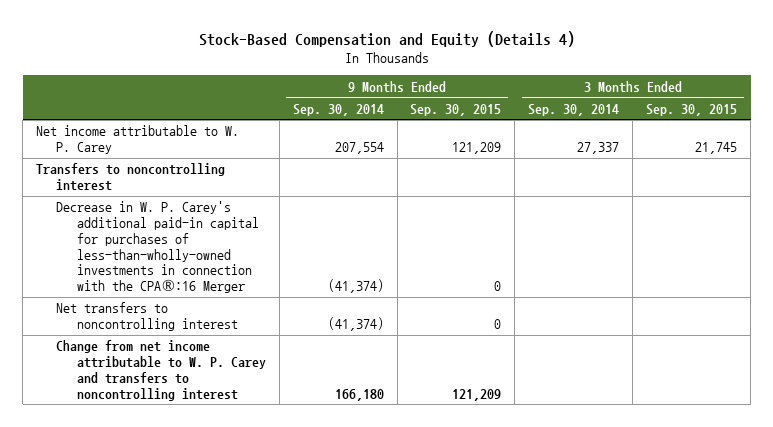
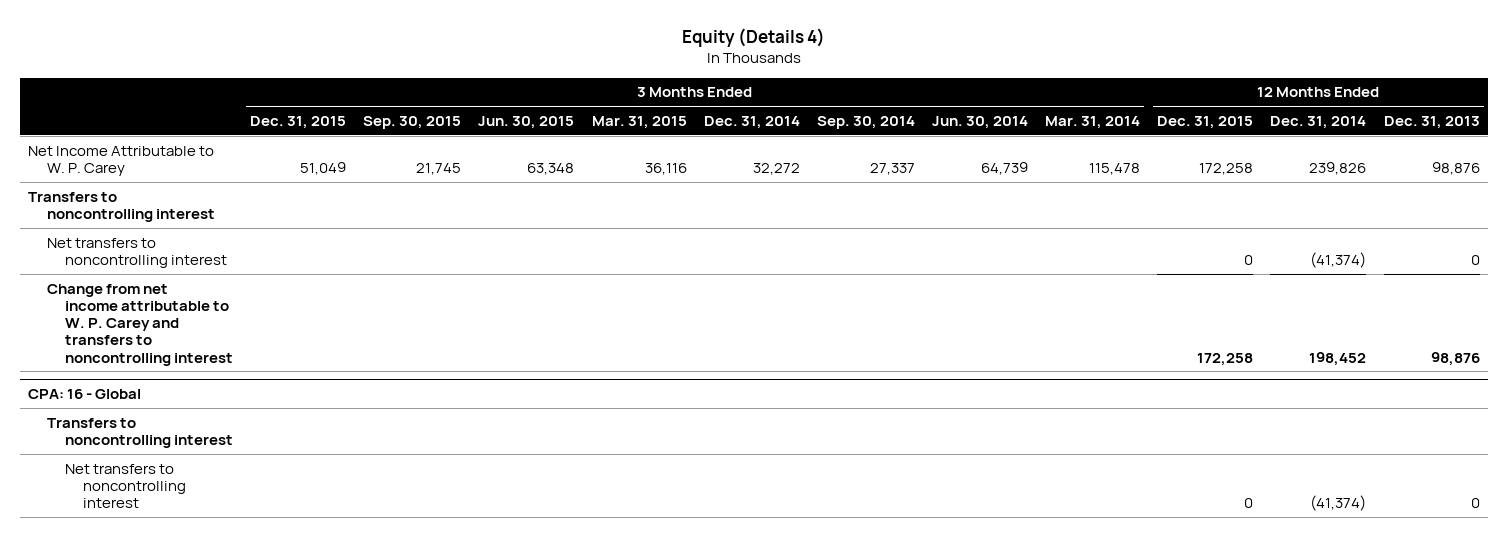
- Stock-Based Compensation and Equity (Details 4)
+ Equity (Details 4)
- | 9 Months Ended Sep. 30, 2014 | 9 Months Ended Sep. 30, 2015 | 3 Months Ended Sep. 30, 2014 | 3 Months Ended Sep. 30, 2015
+ | 3 Months Ended Dec. 31, 2015 | 3 Months Ended Sep. 30, 2015 | 3 Months Ended Jun. 30, 2015 | 3 Months Ended Mar. 31, 2015 | 3 Months Ended Dec. 31, 2014 | 3 Months Ended Sep. 30, 2014 | 3 Months Ended Jun. 30, 2014 | 3 Months Ended Mar. 31, 2014 | 12 Months Ended Dec. 31, 2015 | 12 Months Ended Dec. 31, 2014 | 12 Months Ended Dec. 31, 2013
- Net income attributable to W. P. Carey | 207,554 | 121,209 | 27,337 | 21,745
+ Net Income Attributable to W. P. Carey | 51,049 | 21,745 | 63,348 | 36,116 | 32,272 | 27,337 | 64,739 | 115,478 | 172,258 | 239,826 | 98,876
- Decrease in W. P. Carey's additional paid-in capital for purchases of less-than-wholly-owned investments in connection with the CPA®:16 Merger | (41,374) | 0 | |
+ CPA: 16 - Global
+ Transfers to noncontrolling interest
+ Net transfers to noncontrolling interest | | | | | | | | | 0 | (41,374) | 0

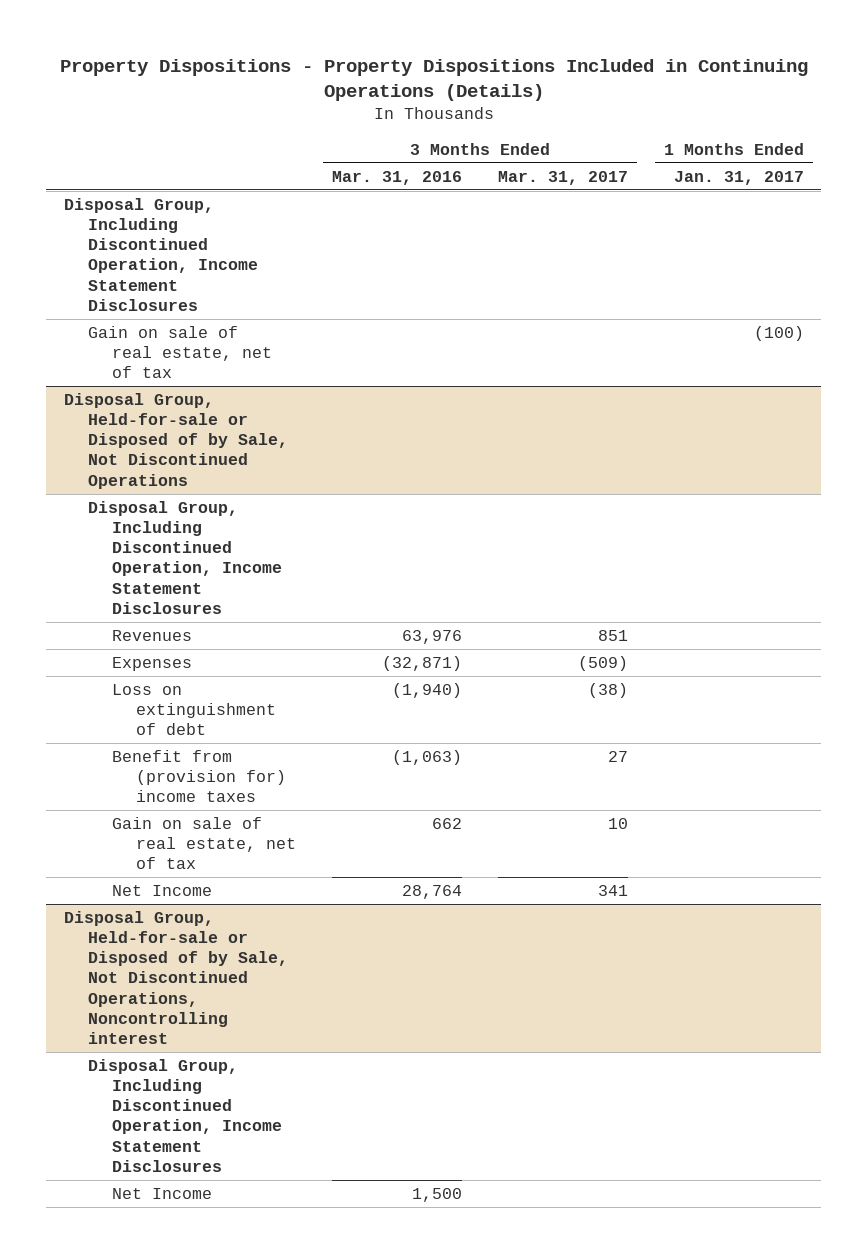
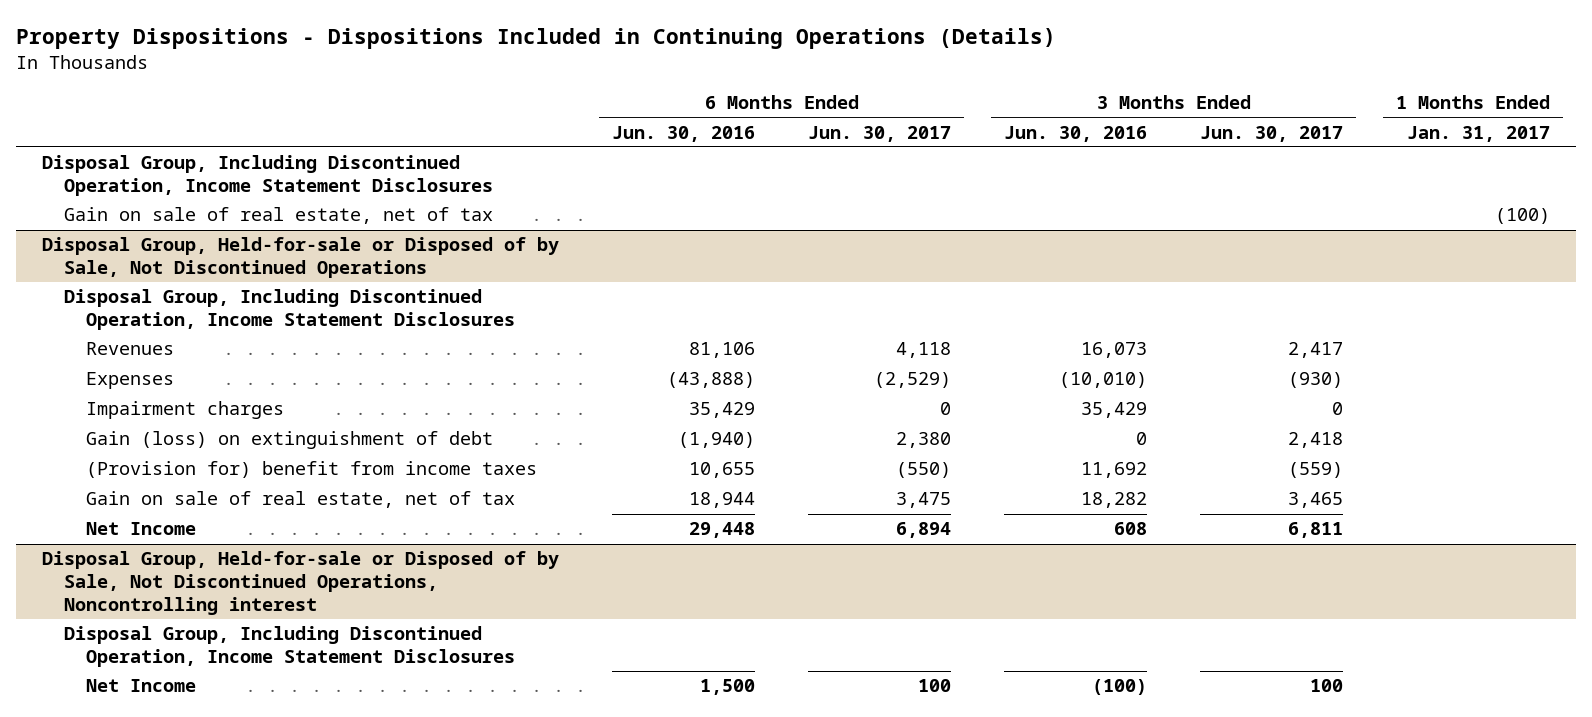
- Property Dispositions - Property Dispositions Included in Continuing Operations (Details)
+ Property Dispositions - Dispositions Included in Continuing Operations (Details)
- | 3 Months Ended Mar. 31, 2016 | 3 Months Ended Mar. 31, 2017 | 1 Months Ended Jan. 31, 2017
+ | 6 Months Ended Jun. 30, 2016 | 6 Months Ended Jun. 30, 2017 | 3 Months Ended Jun. 30, 2016 | 3 Months Ended Jun. 30, 2017 | 1 Months Ended Jan. 31, 2017
@ Disposal Group, Held-for-sale or Disposed of by Sale, Not Discontinued Operations
- Loss on extinguishment of debt | (1,940) | (38) |
- Benefit from (provision for) income taxes | (1,063) | 27 |
+ Impairment charges | 35,429 | 0 | 35,429 | 0 |
+ Gain (loss) on extinguishment of debt | (1,940) | 2,380 | 0 | 2,418 |
+ (Provision for) benefit from income taxes | 10,655 | (550) | 11,692 | (559) |

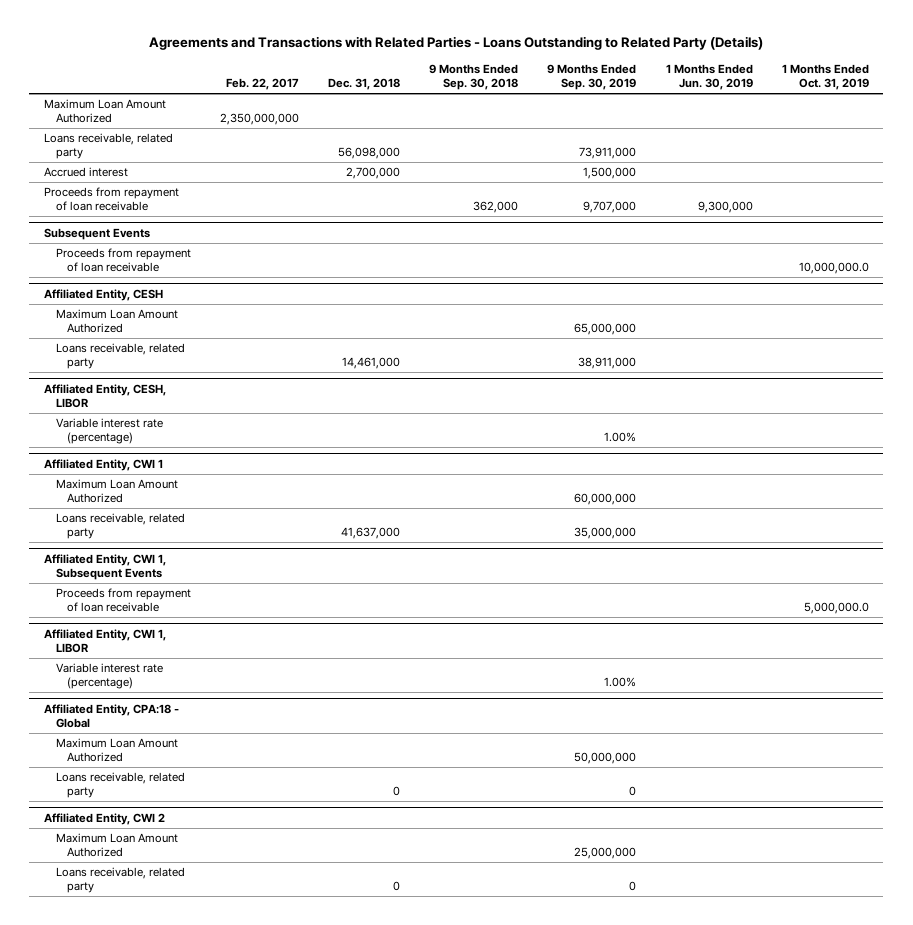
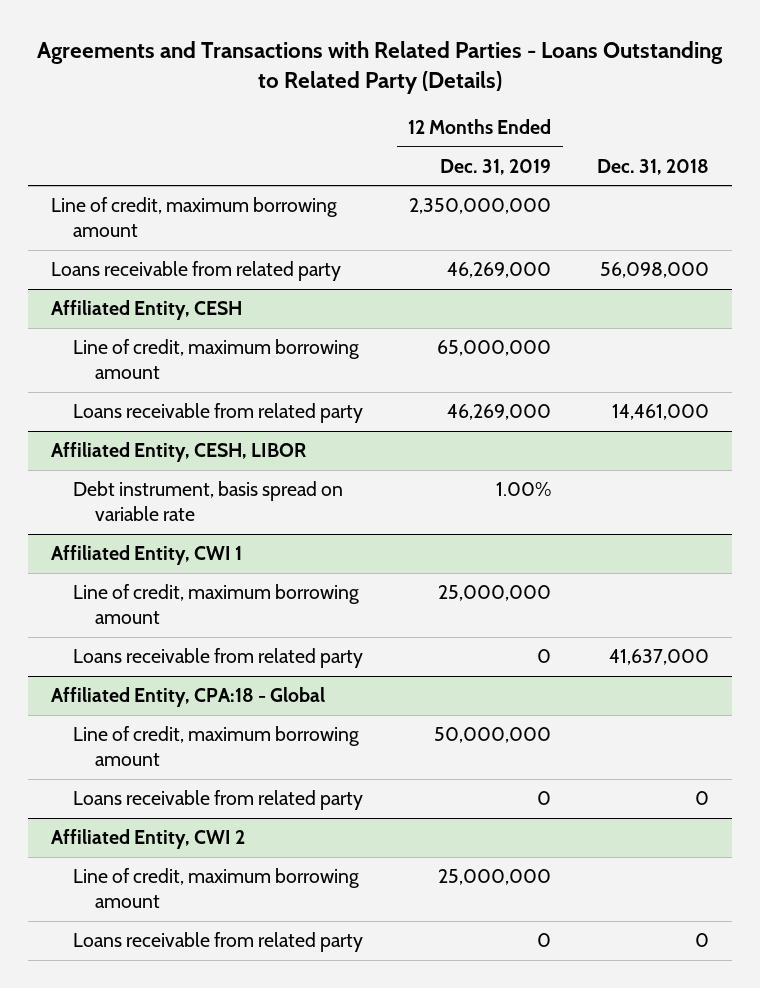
- | Feb. 22, 2017 | Dec. 31, 2018 | 9 Months Ended Sep. 30, 2018 | 9 Months Ended Sep. 30, 2019 | 1 Months Ended Jun. 30, 2019 | 1 Months Ended Oct. 31, 2019
+ | 12 Months Ended Dec. 31, 2019 | Dec. 31, 2018
- Maximum Loan Amount Authorized | 2,350,000,000 | | | | |
- Loans receivable, related party | | 56,098,000 | | 73,911,000 | |
- Accrued interest | | 2,700,000 | | 1,500,000 | |
- Proceeds from repayment of loan receivable | | | 362,000 | 9,707,000 | 9,300,000 |
- Subsequent Events
- Proceeds from repayment of loan receivable | | | | | | 10,000,000.0
+ Line of credit, maximum borrowing amount | 2,350,000,000 |
+ Loans receivable from related party | 46,269,000 | 56,098,000
@ Affiliated Entity, CESH
- Maximum Loan Amount Authorized | | | | 65,000,000 | |
- Loans receivable, related party | | 14,461,000 | | 38,911,000 | |
+ Line of credit, maximum borrowing amount | 65,000,000 |
+ Loans receivable from related party | 46,269,000 | 14,461,000
@ Affiliated Entity, CESH, LIBOR
- Variable interest rate (percentage) | | | | 1.00% | |
+ Debt instrument, basis spread on variable rate | 1.00% |
@ Affiliated Entity, CWI 1
- Maximum Loan Amount Authorized | | | | 60,000,000 | |
- Loans receivable, related party | | 41,637,000 | | 35,000,000 | |
- Affiliated Entity, CWI 1, Subsequent Events
- Proceeds from repayment of loan receivable | | | | | | 5,000,000.0
- Affiliated Entity, CWI 1, LIBOR
- Variable interest rate (percentage) | | | | 1.00% | |
@ Affiliated Entity, CWI 1
+ Line of credit, maximum borrowing amount | 25,000,000 |
+ Loans receivable from related party | 0 | 41,637,000
@ Affiliated Entity, CPA:18 - Global
- Maximum Loan Amount Authorized | | | | 50,000,000 | |
- Loans receivable, related party | | 0 | | 0 | |
+ Line of credit, maximum borrowing amount | 50,000,000 |
+ Loans receivable from related party | 0 | 0
@ Affiliated Entity, CWI 2
- Maximum Loan Amount Authorized | | | | 25,000,000 | |
- Loans receivable, related party | | 0 | | 0 | |
+ Line of credit, maximum borrowing amount | 25,000,000 |
+ Loans receivable from related party | 0 | 0

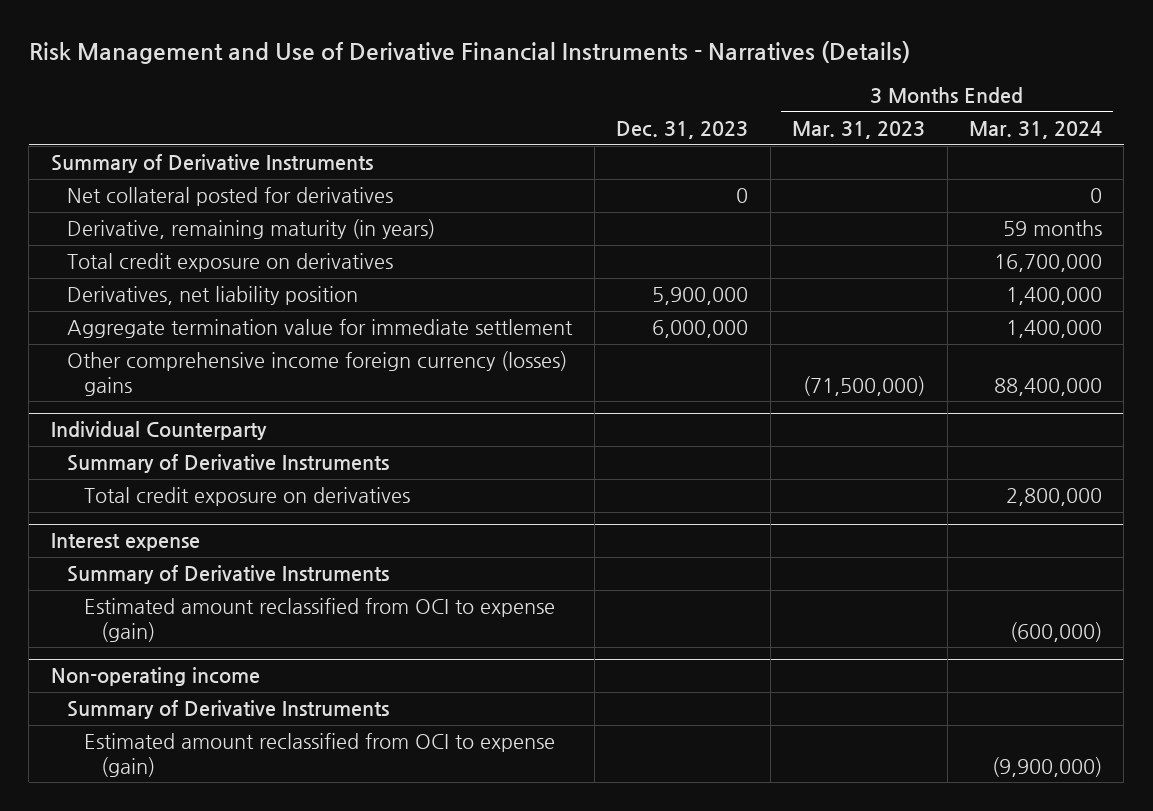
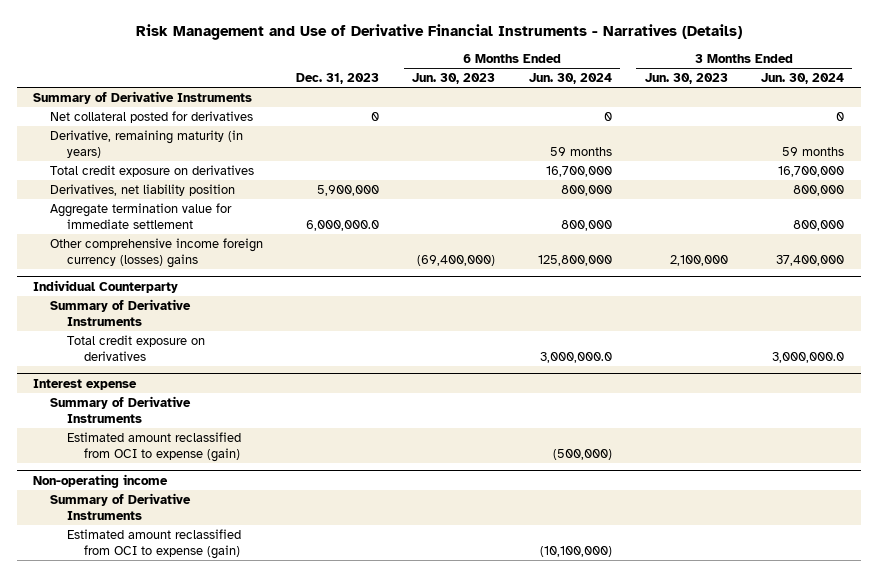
- | Dec. 31, 2023 | 3 Months Ended Mar. 31, 2023 | 3 Months Ended Mar. 31, 2024
+ | Dec. 31, 2023 | 6 Months Ended Jun. 30, 2023 | 6 Months Ended Jun. 30, 2024 | 3 Months Ended Jun. 30, 2023 | 3 Months Ended Jun. 30, 2024
- Aggregate termination value for immediate settlement | 6,000,000 | | 1,400,000
+ Aggregate termination value for immediate settlement | 6,000,000.0 | | 800,000 | | 800,000

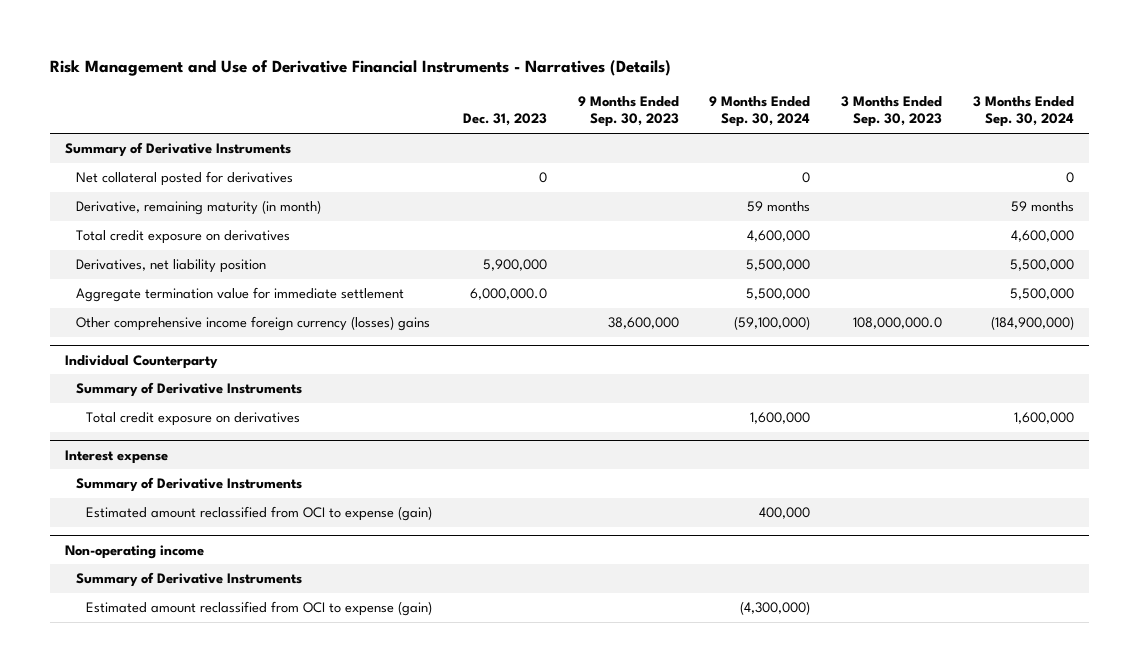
- | Dec. 31, 2023 | 6 Months Ended Jun. 30, 2023 | 6 Months Ended Jun. 30, 2024 | 3 Months Ended Jun. 30, 2023 | 3 Months Ended Jun. 30, 2024
+ | Dec. 31, 2023 | 9 Months Ended Sep. 30, 2023 | 9 Months Ended Sep. 30, 2024 | 3 Months Ended Sep. 30, 2023 | 3 Months Ended Sep. 30, 2024
- Derivative, remaining maturity (in years) | | | 59 months | | 59 months
+ Derivative, remaining maturity (in month) | | | 59 months | | 59 months

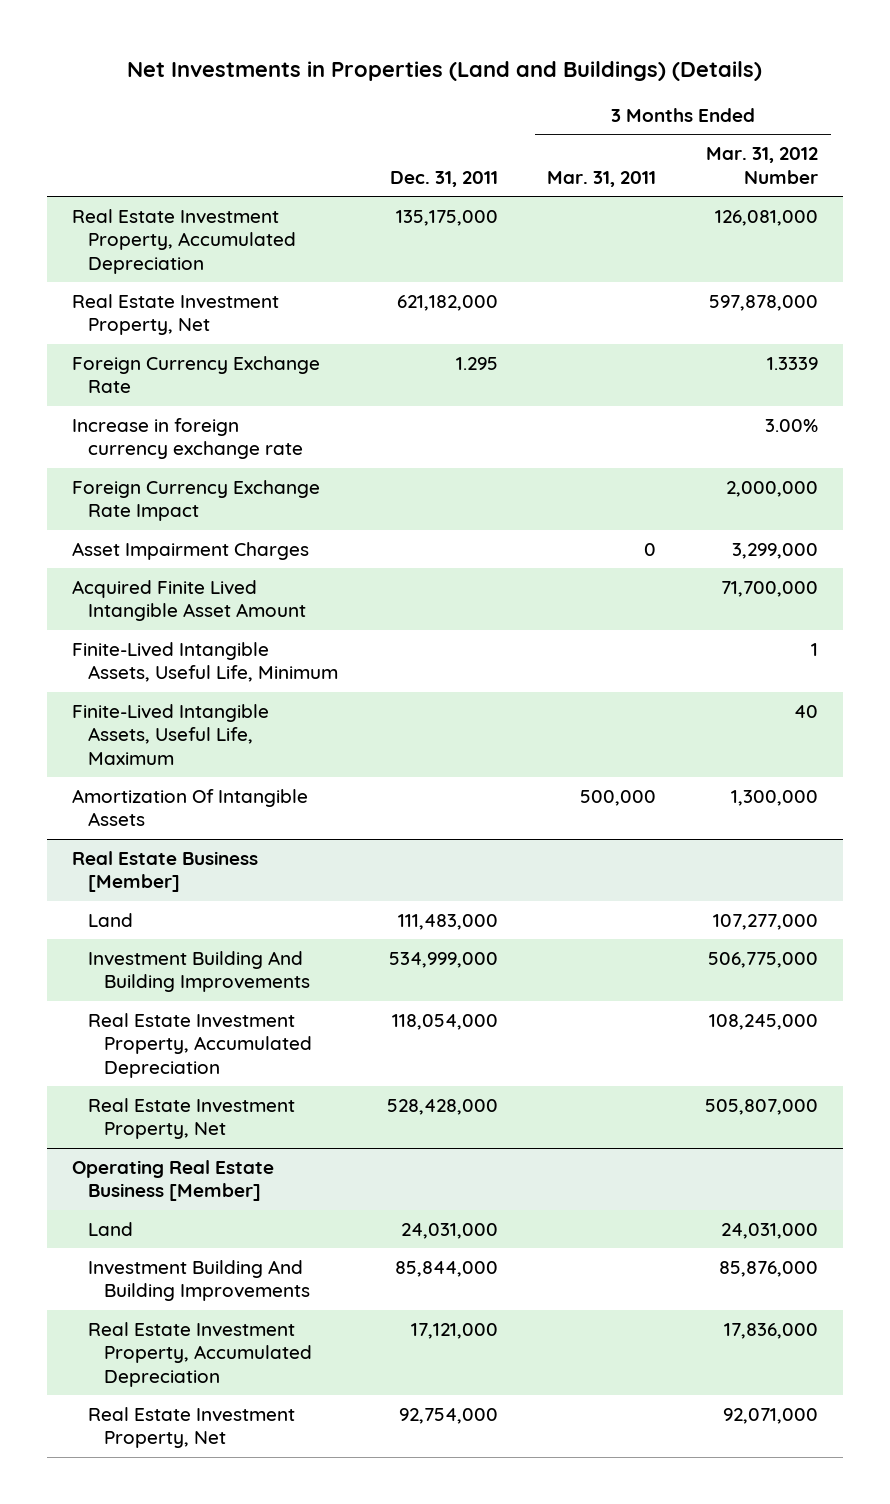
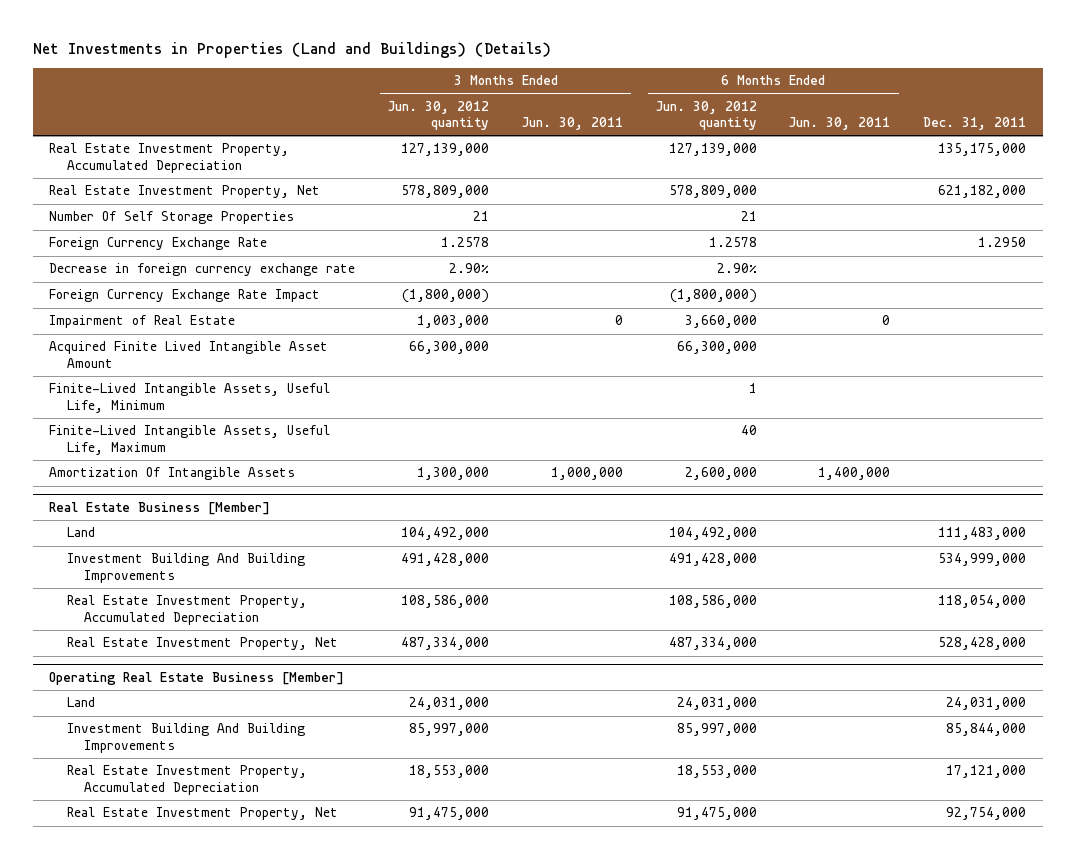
- | Dec. 31, 2011 | 3 Months Ended Mar. 31, 2011 | 3 Months Ended Mar. 31, 2012 Number
+ | 3 Months Ended Jun. 30, 2012 quantity | 3 Months Ended Jun. 30, 2011 | 6 Months Ended Jun. 30, 2012 quantity | 6 Months Ended Jun. 30, 2011 | Dec. 31, 2011
- Foreign Currency Exchange Rate | 1.295 | | 1.3339
- Increase in foreign currency exchange rate | | | 3.00%
+ Number Of Self Storage Properties | 21 | | 21 | |
+ Foreign Currency Exchange Rate | 1.2578 | | 1.2578 | | 1.2950
+ Decrease in foreign currency exchange rate | 2.90% | | 2.90% | |
- Asset Impairment Charges | | 0 | 3,299,000
+ Impairment of Real Estate | 1,003,000 | 0 | 3,660,000 | 0 |

